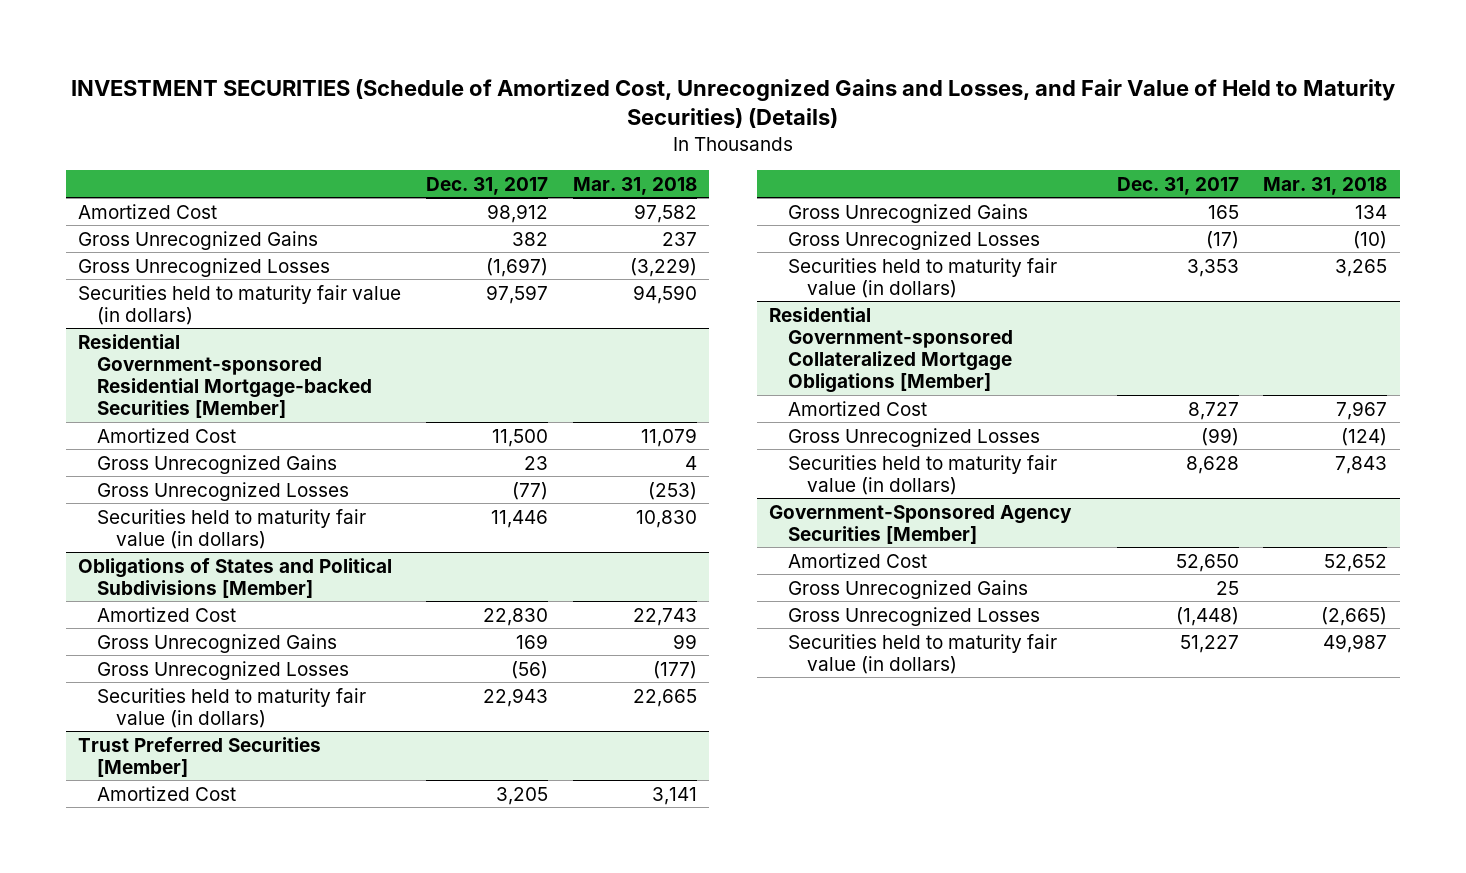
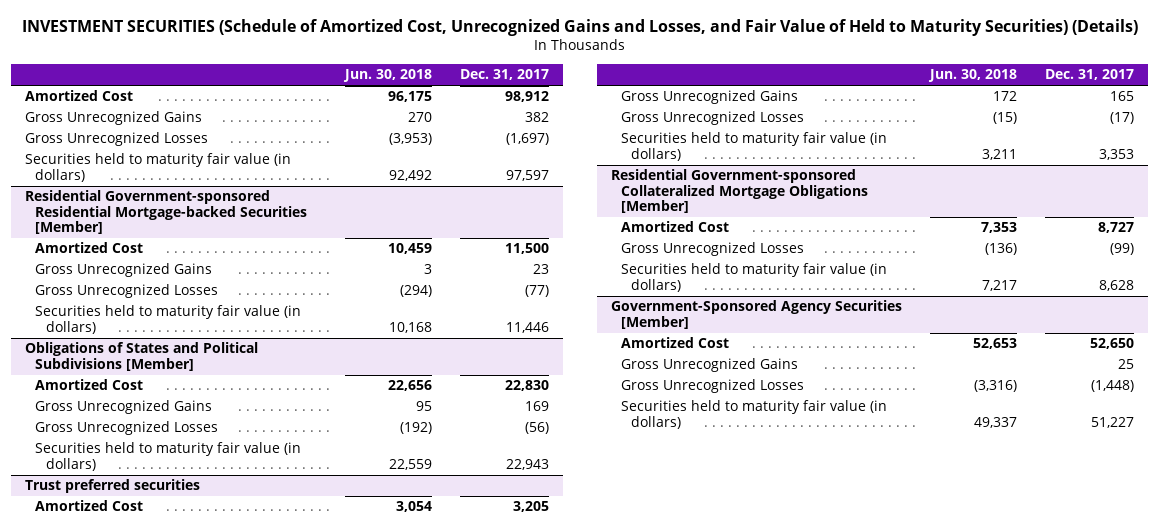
- | Dec. 31, 2017 | Mar. 31, 2018
+ | Jun. 30, 2018 | Dec. 31, 2017
- Trust Preferred Securities [Member]
+ Trust preferred securities

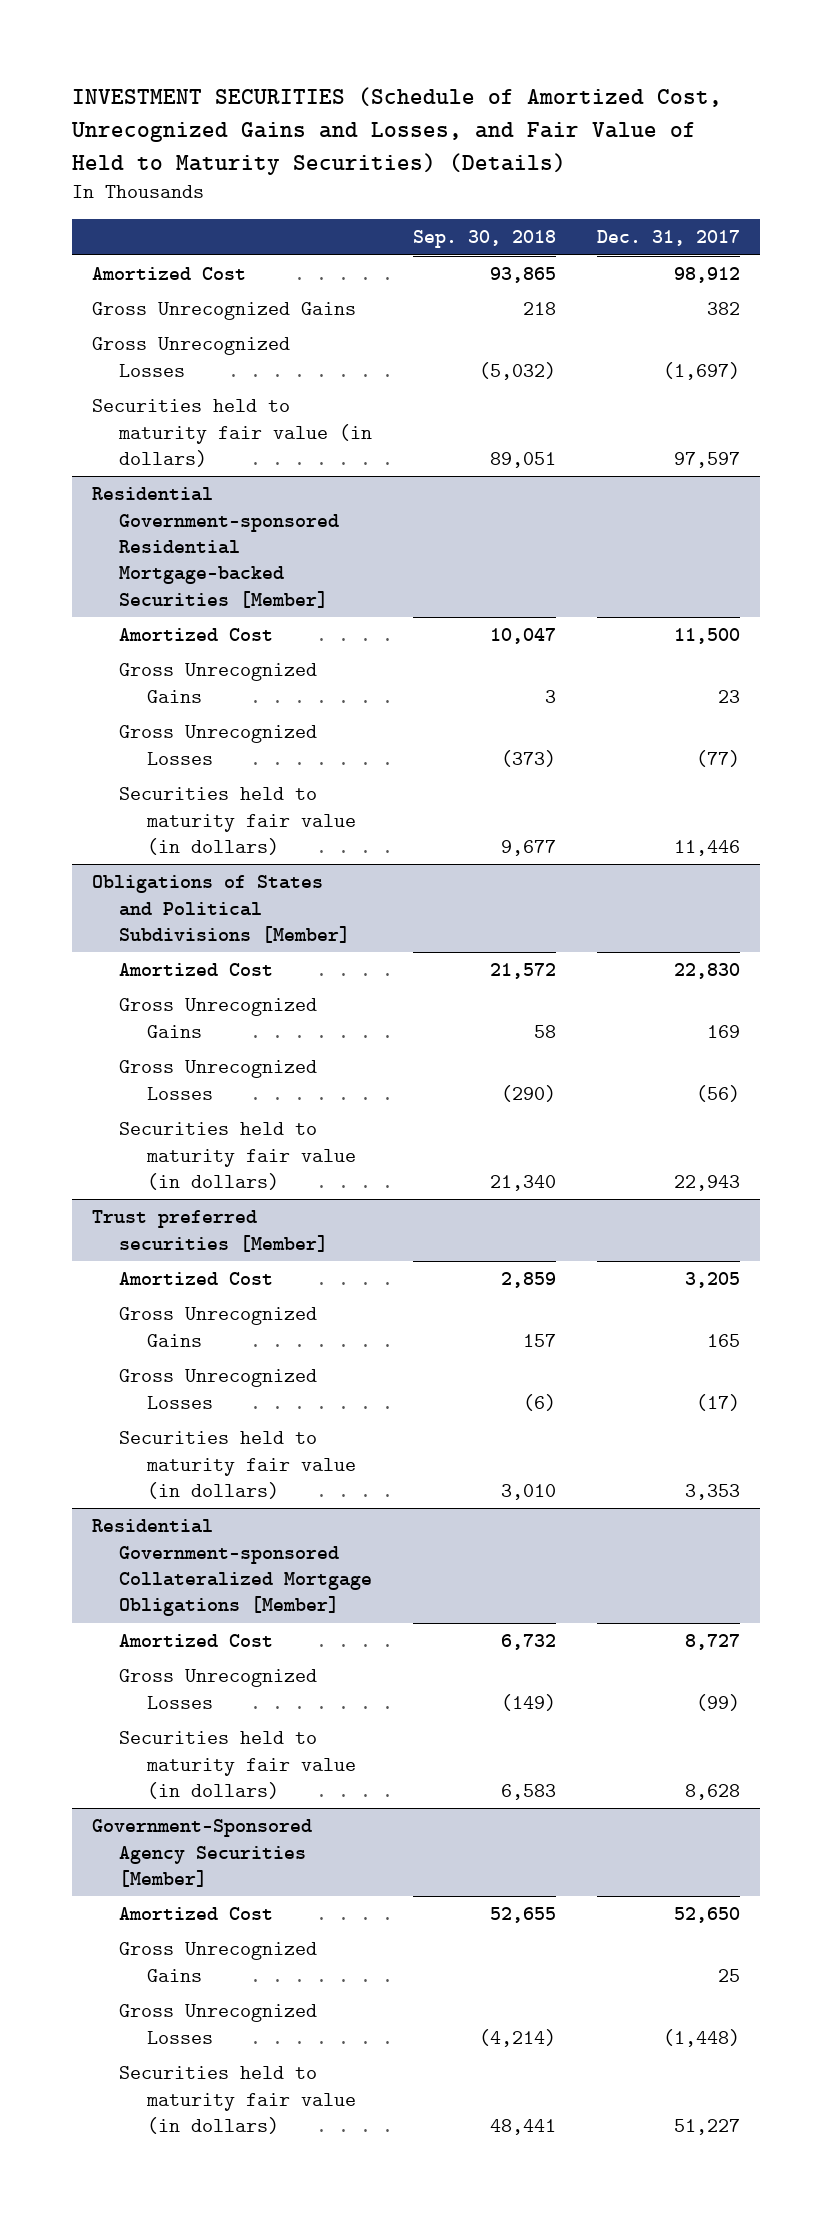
- | Jun. 30, 2018 | Dec. 31, 2017
+ | Sep. 30, 2018 | Dec. 31, 2017
- Trust preferred securities
+ Trust preferred securities [Member]

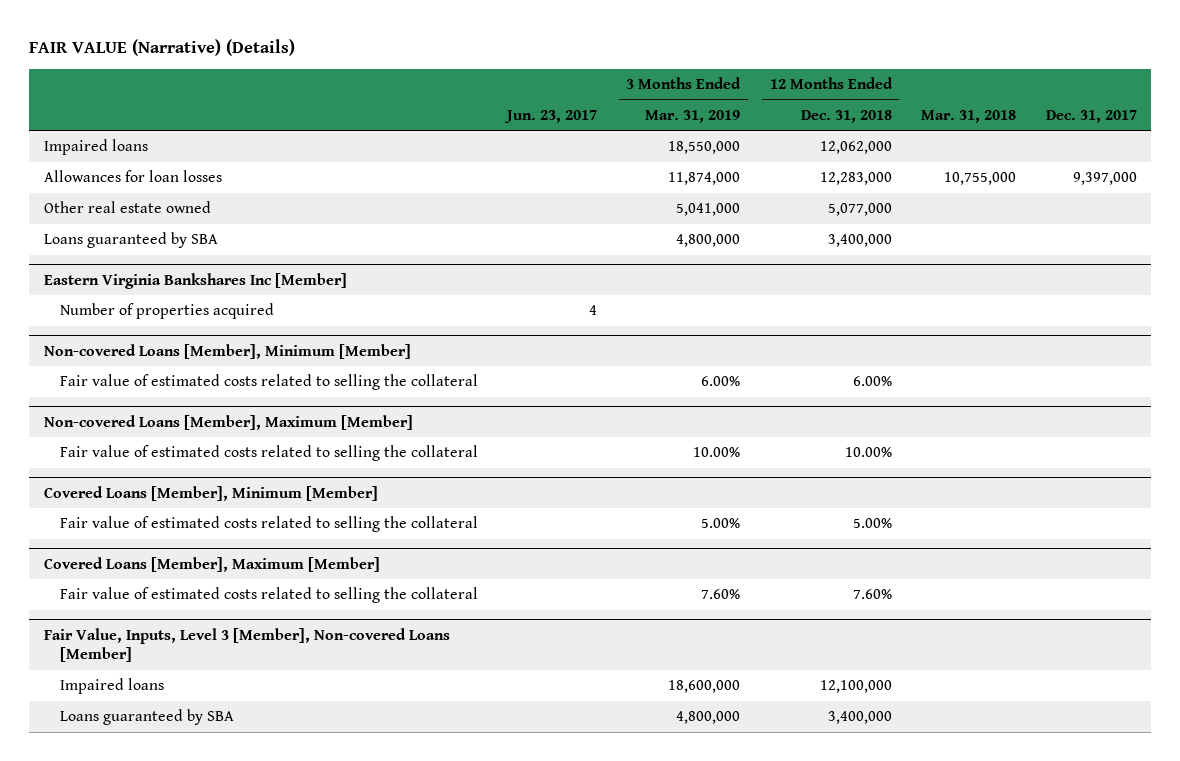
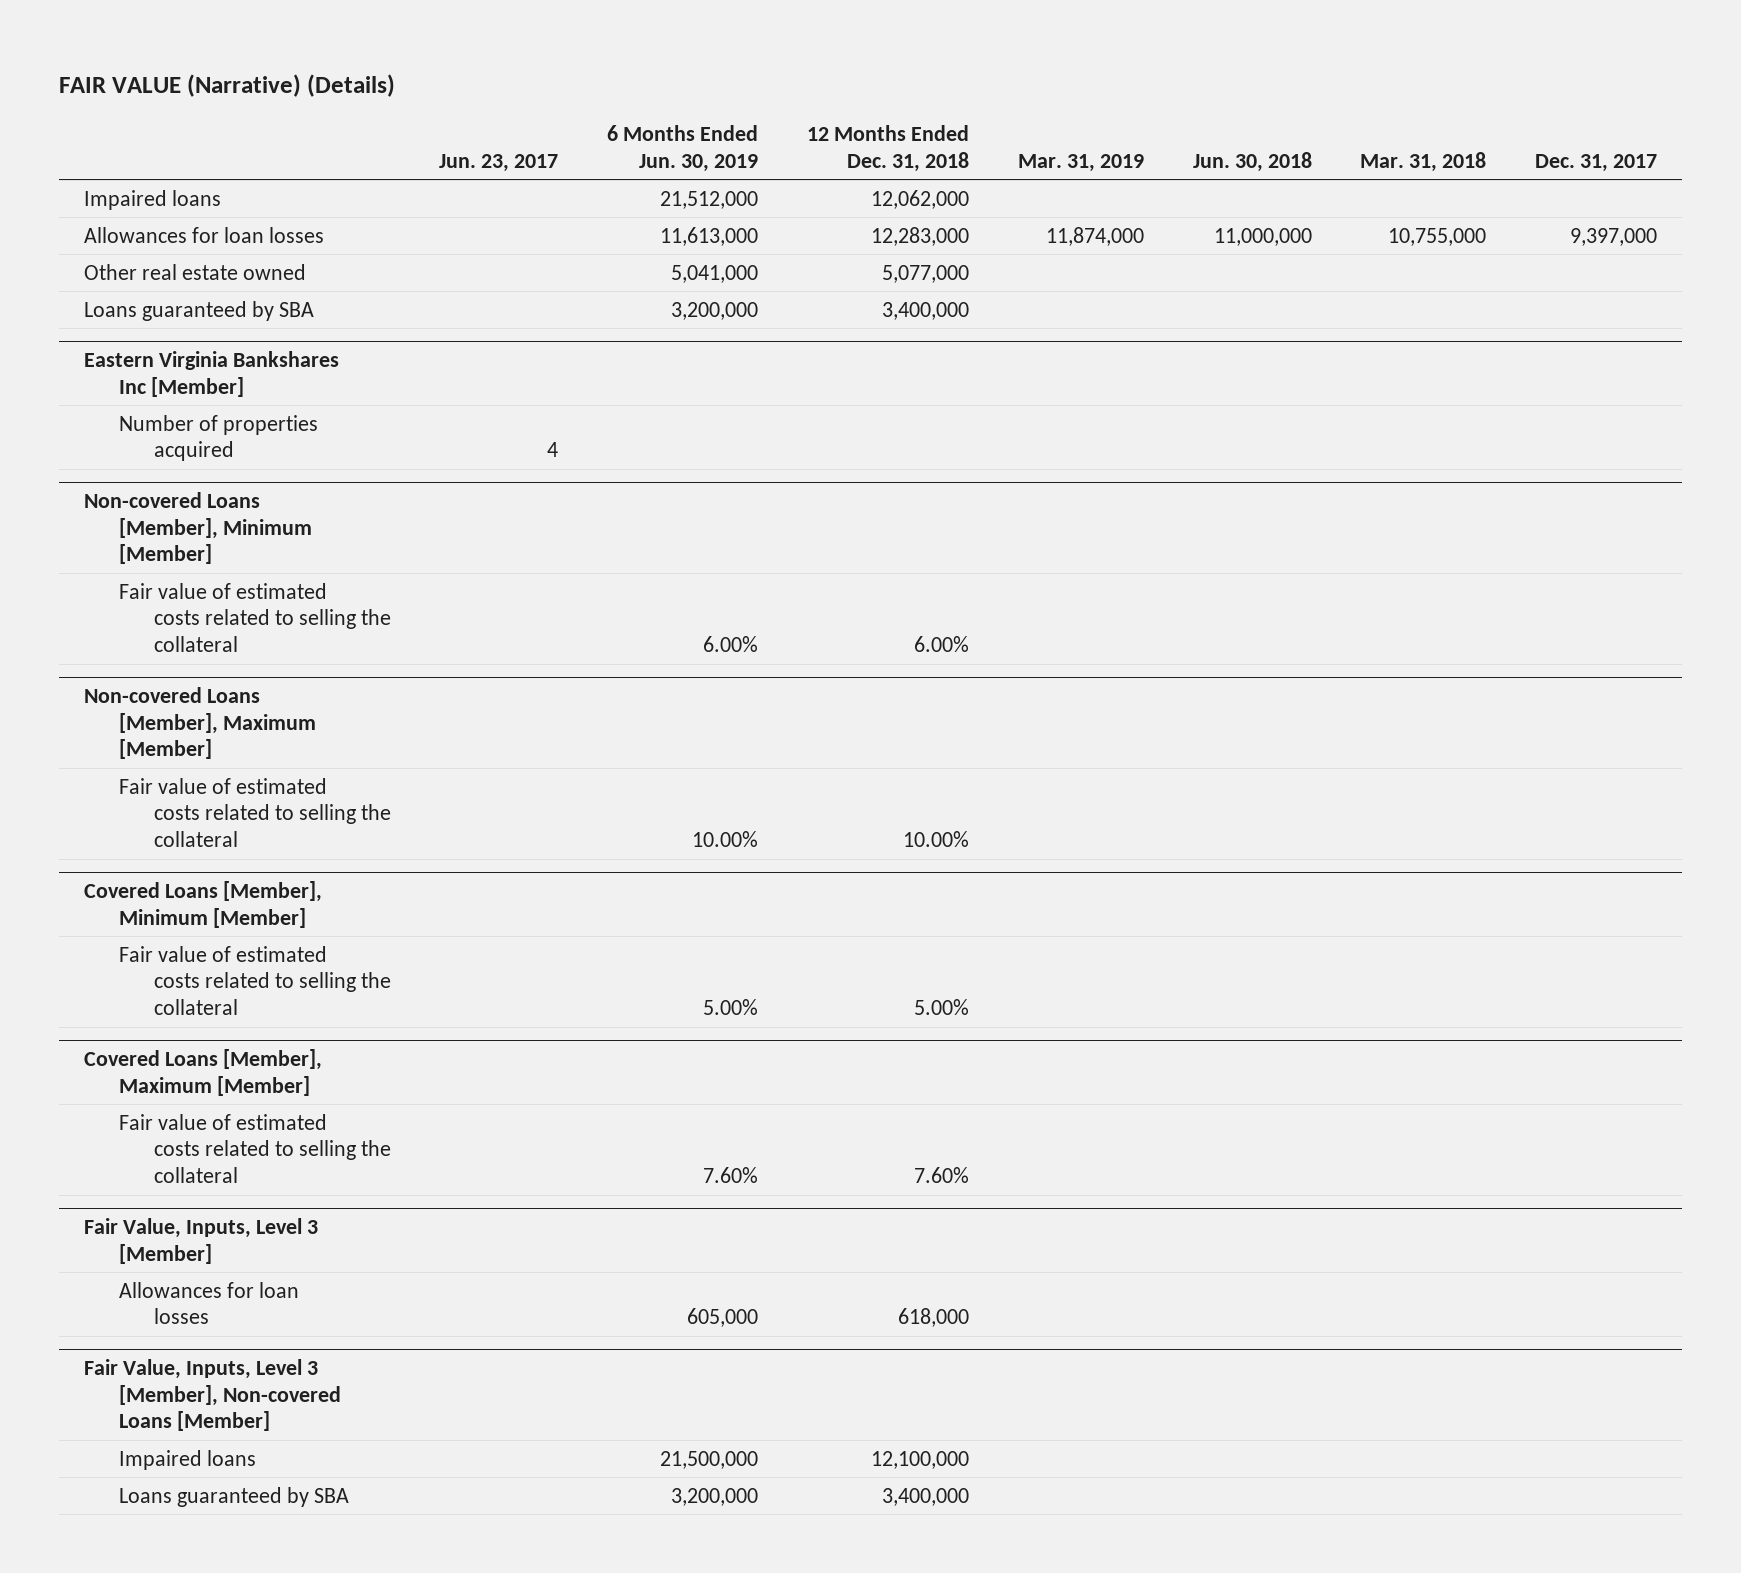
- | Jun. 23, 2017 | 3 Months Ended Mar. 31, 2019 | 12 Months Ended Dec. 31, 2018 | Mar. 31, 2018 | Dec. 31, 2017
+ | Jun. 23, 2017 | 6 Months Ended Jun. 30, 2019 | 12 Months Ended Dec. 31, 2018 | Mar. 31, 2019 | Jun. 30, 2018 | Mar. 31, 2018 | Dec. 31, 2017
+ Fair Value, Inputs, Level 3 [Member]
+ Allowances for loan losses | | 605,000 | 618,000 | | | |

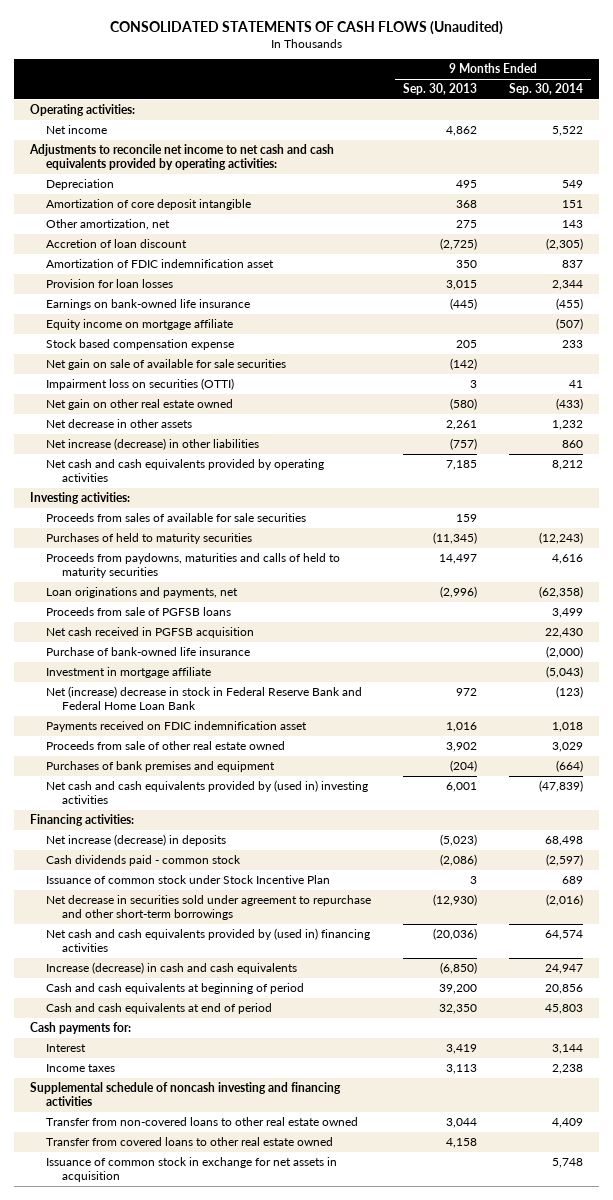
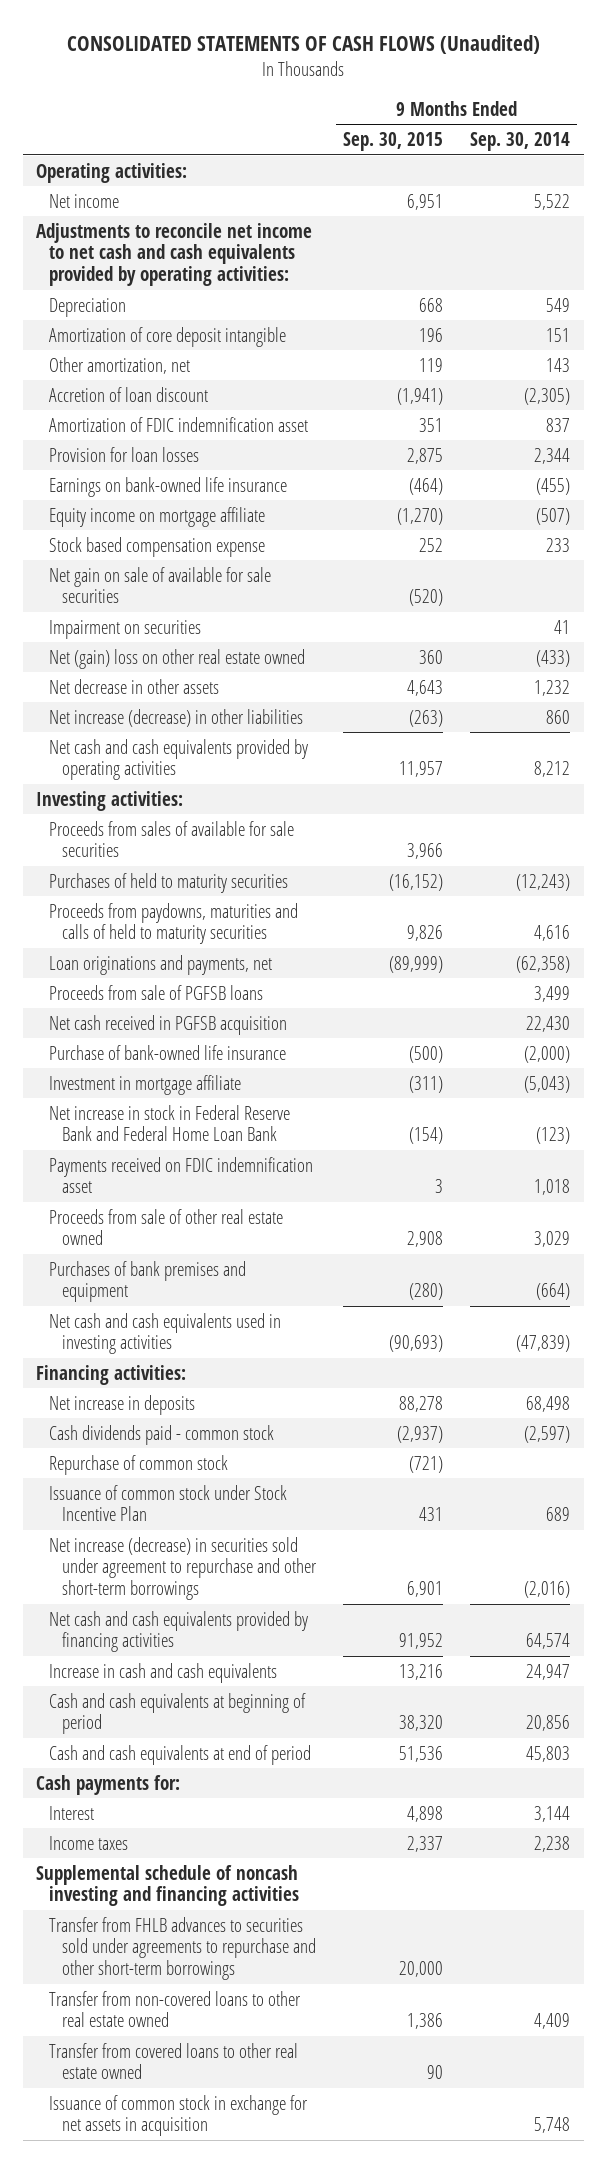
- | 9 Months Ended Sep. 30, 2013 | 9 Months Ended Sep. 30, 2014
+ | 9 Months Ended Sep. 30, 2015 | 9 Months Ended Sep. 30, 2014
- Impairment loss on securities (OTTI) | 3 | 41
- Net gain on other real estate owned | (580) | (433)
+ Impairment on securities | | 41
+ Net (gain) loss on other real estate owned | 360 | (433)
- Net (increase) decrease in stock in Federal Reserve Bank and Federal Home Loan Bank | 972 | (123)
+ Net increase in stock in Federal Reserve Bank and Federal Home Loan Bank | (154) | (123)
- Net cash and cash equivalents provided by (used in) investing activities | 6,001 | (47,839)
+ Net cash and cash equivalents used in investing activities | (90,693) | (47,839)
- Net increase (decrease) in deposits | (5,023) | 68,498
+ Net increase in deposits | 88,278 | 68,498
+ Repurchase of common stock | (721) |
- Net decrease in securities sold under agreement to repurchase and other short-term borrowings | (12,930) | (2,016)
- Net cash and cash equivalents provided by (used in) financing activities | (20,036) | 64,574
- Increase (decrease) in cash and cash equivalents | (6,850) | 24,947
+ Net increase (decrease) in securities sold under agreement to repurchase and other short-term borrowings | 6,901 | (2,016)
+ Net cash and cash equivalents provided by financing activities | 91,952 | 64,574
+ Increase in cash and cash equivalents | 13,216 | 24,947
+ Transfer from FHLB advances to securities sold under agreements to repurchase and other short-term borrowings | 20,000 |

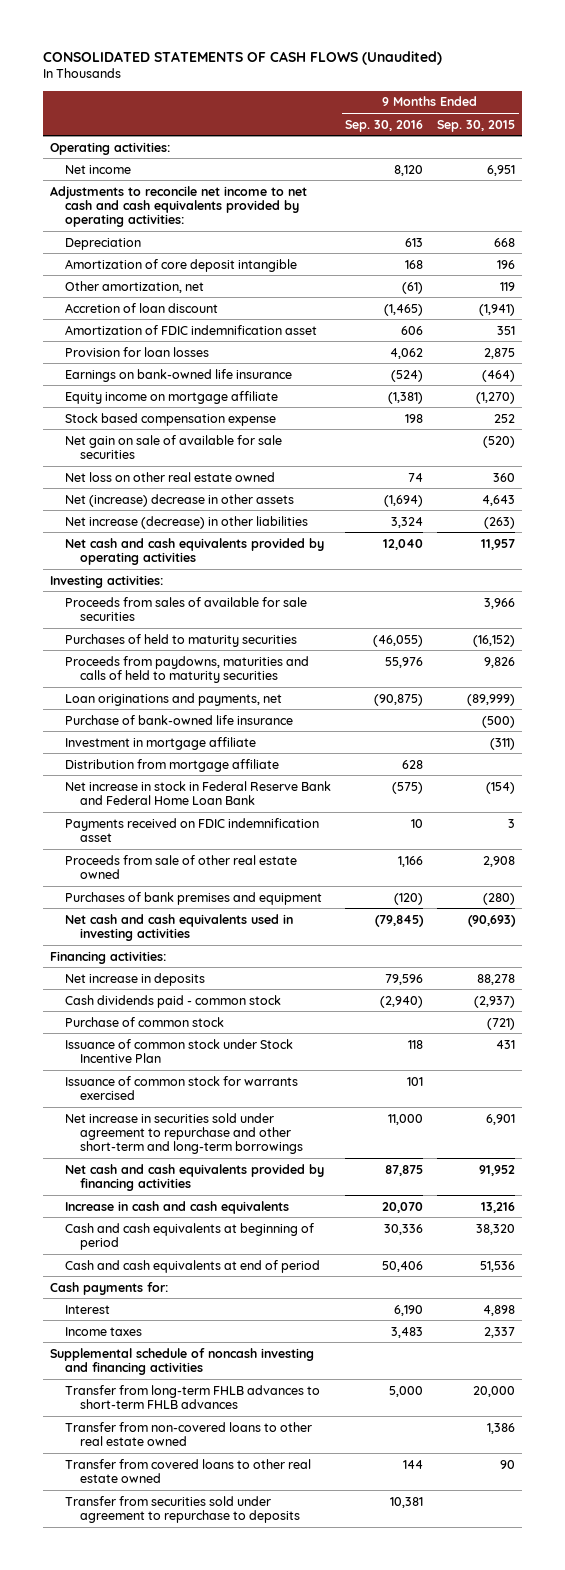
- | 9 Months Ended Sep. 30, 2015 | 9 Months Ended Sep. 30, 2014
+ | 9 Months Ended Sep. 30, 2016 | 9 Months Ended Sep. 30, 2015
- Impairment on securities | | 41
- Net (gain) loss on other real estate owned | 360 | (433)
- Net decrease in other assets | 4,643 | 1,232
+ Net loss on other real estate owned | 74 | 360
+ Net (increase) decrease in other assets | (1,694) | 4,643
- Proceeds from sale of PGFSB loans | | 3,499
- Net cash received in PGFSB acquisition | | 22,430
+ Distribution from mortgage affiliate | 628 |
- Repurchase of common stock | (721) |
+ Purchase of common stock | | (721)
- Net increase (decrease) in securities sold under agreement to repurchase and other short-term borrowings | 6,901 | (2,016)
+ Issuance of common stock for warrants exercised | 101 |
+ Net increase in securities sold under agreement to repurchase and other short-term and long-term borrowings | 11,000 | 6,901
- Transfer from FHLB advances to securities sold under agreements to repurchase and other short-term borrowings | 20,000 |
+ Transfer from long-term FHLB advances to short-term FHLB advances | 5,000 | 20,000
- Issuance of common stock in exchange for net assets in acquisition | | 5,748
+ Transfer from securities sold under agreement to repurchase to deposits | 10,381 |

